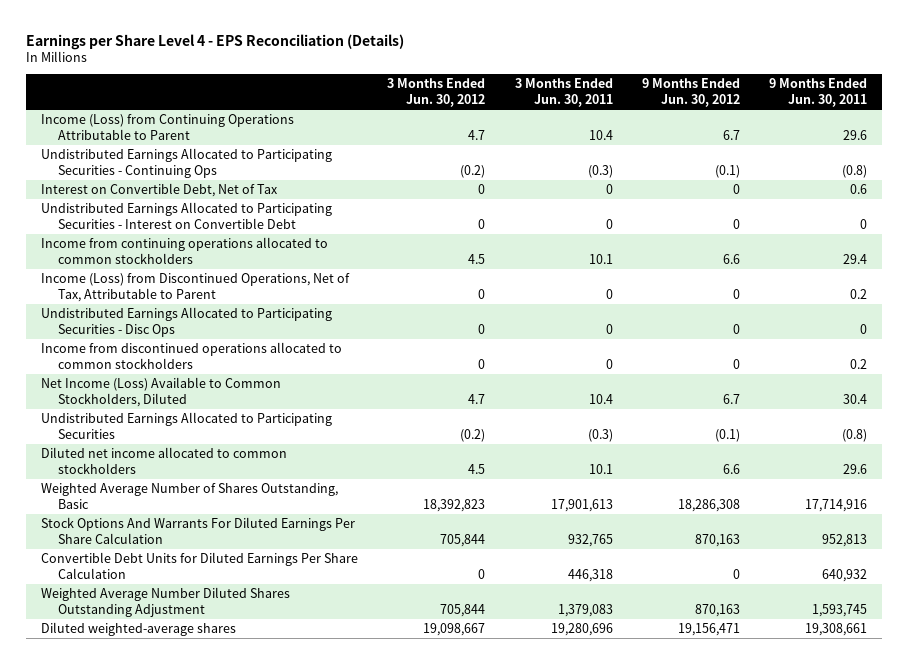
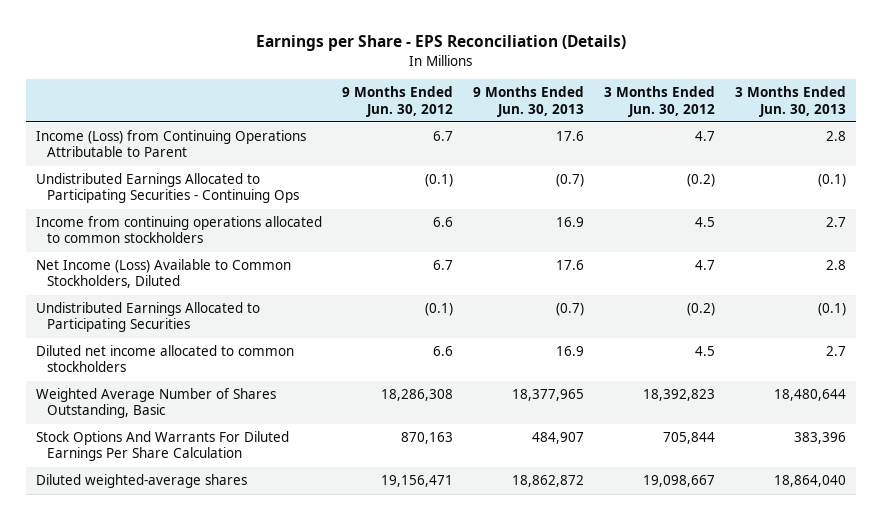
- Earnings per Share Level 4 - EPS Reconciliation (Details)
+ Earnings per Share - EPS Reconciliation (Details)
- | 3 Months Ended Jun. 30, 2012 | 3 Months Ended Jun. 30, 2011 | 9 Months Ended Jun. 30, 2012 | 9 Months Ended Jun. 30, 2011
+ | 9 Months Ended Jun. 30, 2012 | 9 Months Ended Jun. 30, 2013 | 3 Months Ended Jun. 30, 2012 | 3 Months Ended Jun. 30, 2013
- Interest on Convertible Debt, Net of Tax | 0 | 0 | 0 | 0.6
- Undistributed Earnings Allocated to Participating Securities - Interest on Convertible Debt | 0 | 0 | 0 | 0
- Income (Loss) from Discontinued Operations, Net of Tax, Attributable to Parent | 0 | 0 | 0 | 0.2
- Undistributed Earnings Allocated to Participating Securities - Disc Ops | 0 | 0 | 0 | 0
- Income from discontinued operations allocated to common stockholders | 0 | 0 | 0 | 0.2
- Convertible Debt Units for Diluted Earnings Per Share Calculation | 0 | 446,318 | 0 | 640,932
- Weighted Average Number Diluted Shares Outstanding Adjustment | 705,844 | 1,379,083 | 870,163 | 1,593,745

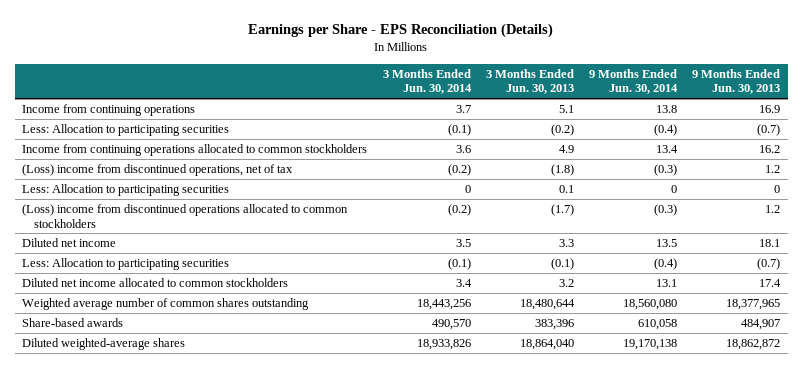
- | 9 Months Ended Jun. 30, 2012 | 9 Months Ended Jun. 30, 2013 | 3 Months Ended Jun. 30, 2012 | 3 Months Ended Jun. 30, 2013
+ | 3 Months Ended Jun. 30, 2014 | 3 Months Ended Jun. 30, 2013 | 9 Months Ended Jun. 30, 2014 | 9 Months Ended Jun. 30, 2013
- Income (Loss) from Continuing Operations Attributable to Parent | 6.7 | 17.6 | 4.7 | 2.8
- Undistributed Earnings Allocated to Participating Securities - Continuing Ops | (0.1) | (0.7) | (0.2) | (0.1)
- Income from continuing operations allocated to common stockholders | 6.6 | 16.9 | 4.5 | 2.7
- Net Income (Loss) Available to Common Stockholders, Diluted | 6.7 | 17.6 | 4.7 | 2.8
- Undistributed Earnings Allocated to Participating Securities | (0.1) | (0.7) | (0.2) | (0.1)
- Diluted net income allocated to common stockholders | 6.6 | 16.9 | 4.5 | 2.7
- Weighted Average Number of Shares Outstanding, Basic | 18,286,308 | 18,377,965 | 18,392,823 | 18,480,644
- Stock Options And Warrants For Diluted Earnings Per Share Calculation | 870,163 | 484,907 | 705,844 | 383,396
+ Income from continuing operations | 3.7 | 5.1 | 13.8 | 16.9
+ Less: Allocation to participating securities | (0.1) | (0.2) | (0.4) | (0.7)
+ Income from continuing operations allocated to common stockholders | 3.6 | 4.9 | 13.4 | 16.2
+ (Loss) income from discontinued operations, net of tax | (0.2) | (1.8) | (0.3) | 1.2
+ Less: Allocation to participating securities | 0 | 0.1 | 0 | 0
+ (Loss) income from discontinued operations allocated to common stockholders | (0.2) | (1.7) | (0.3) | 1.2
+ Diluted net income | 3.5 | 3.3 | 13.5 | 18.1
+ Less: Allocation to participating securities | (0.1) | (0.1) | (0.4) | (0.7)
+ Diluted net income allocated to common stockholders | 3.4 | 3.2 | 13.1 | 17.4
+ Weighted average number of common shares outstanding | 18,443,256 | 18,480,644 | 18,560,080 | 18,377,965
+ Share-based awards | 490,570 | 383,396 | 610,058 | 484,907

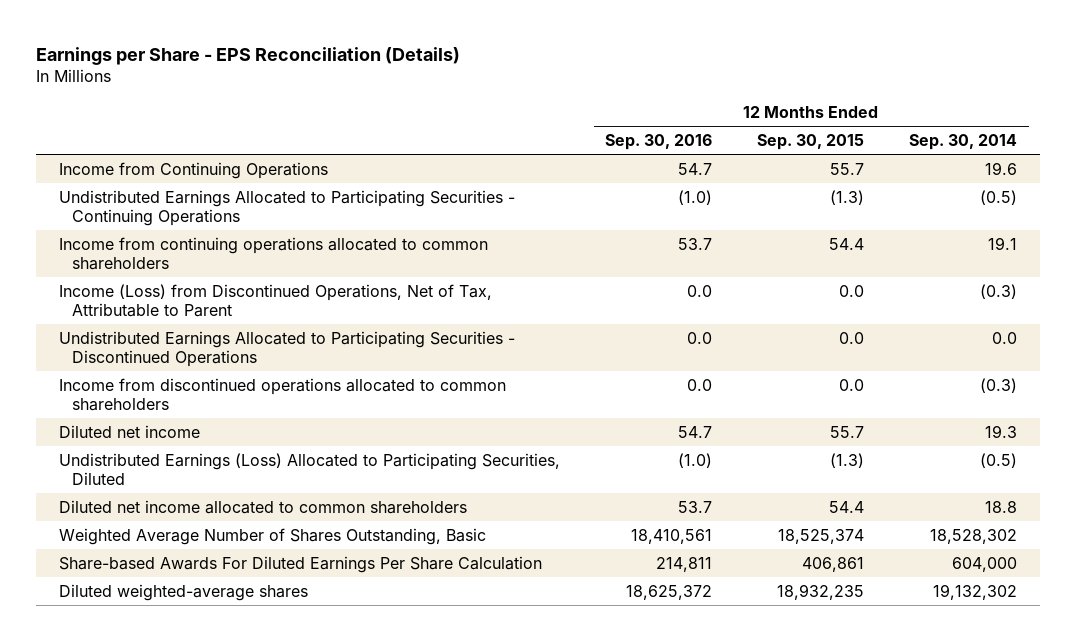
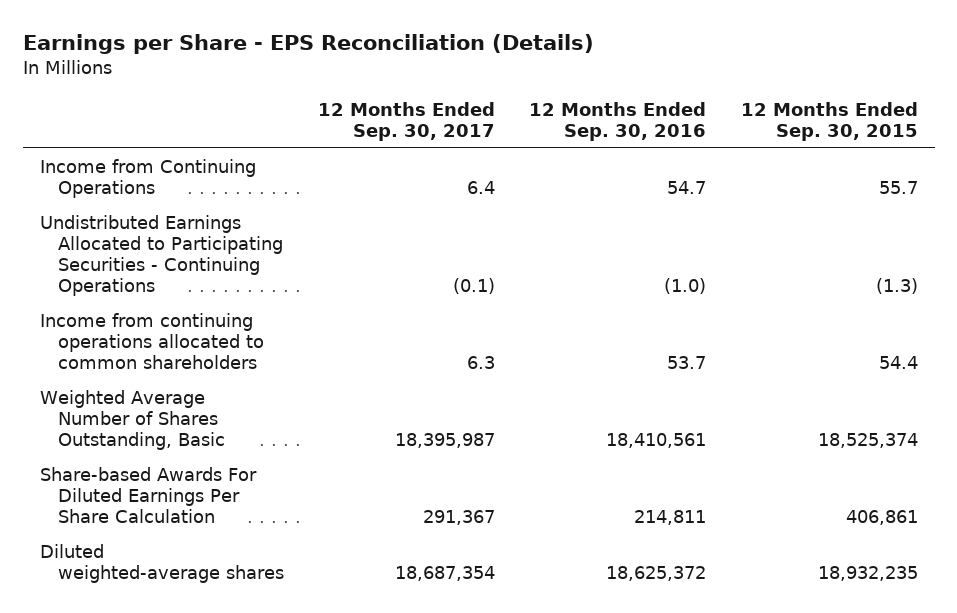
- | 12 Months Ended Sep. 30, 2016 | 12 Months Ended Sep. 30, 2015 | 12 Months Ended Sep. 30, 2014
+ | 12 Months Ended Sep. 30, 2017 | 12 Months Ended Sep. 30, 2016 | 12 Months Ended Sep. 30, 2015
- Income (Loss) from Discontinued Operations, Net of Tax, Attributable to Parent | 0.0 | 0.0 | (0.3)
- Undistributed Earnings Allocated to Participating Securities - Discontinued Operations | 0.0 | 0.0 | 0.0
- Income from discontinued operations allocated to common shareholders | 0.0 | 0.0 | (0.3)
- Diluted net income | 54.7 | 55.7 | 19.3
- Undistributed Earnings (Loss) Allocated to Participating Securities, Diluted | (1.0) | (1.3) | (0.5)
- Diluted net income allocated to common shareholders | 53.7 | 54.4 | 18.8

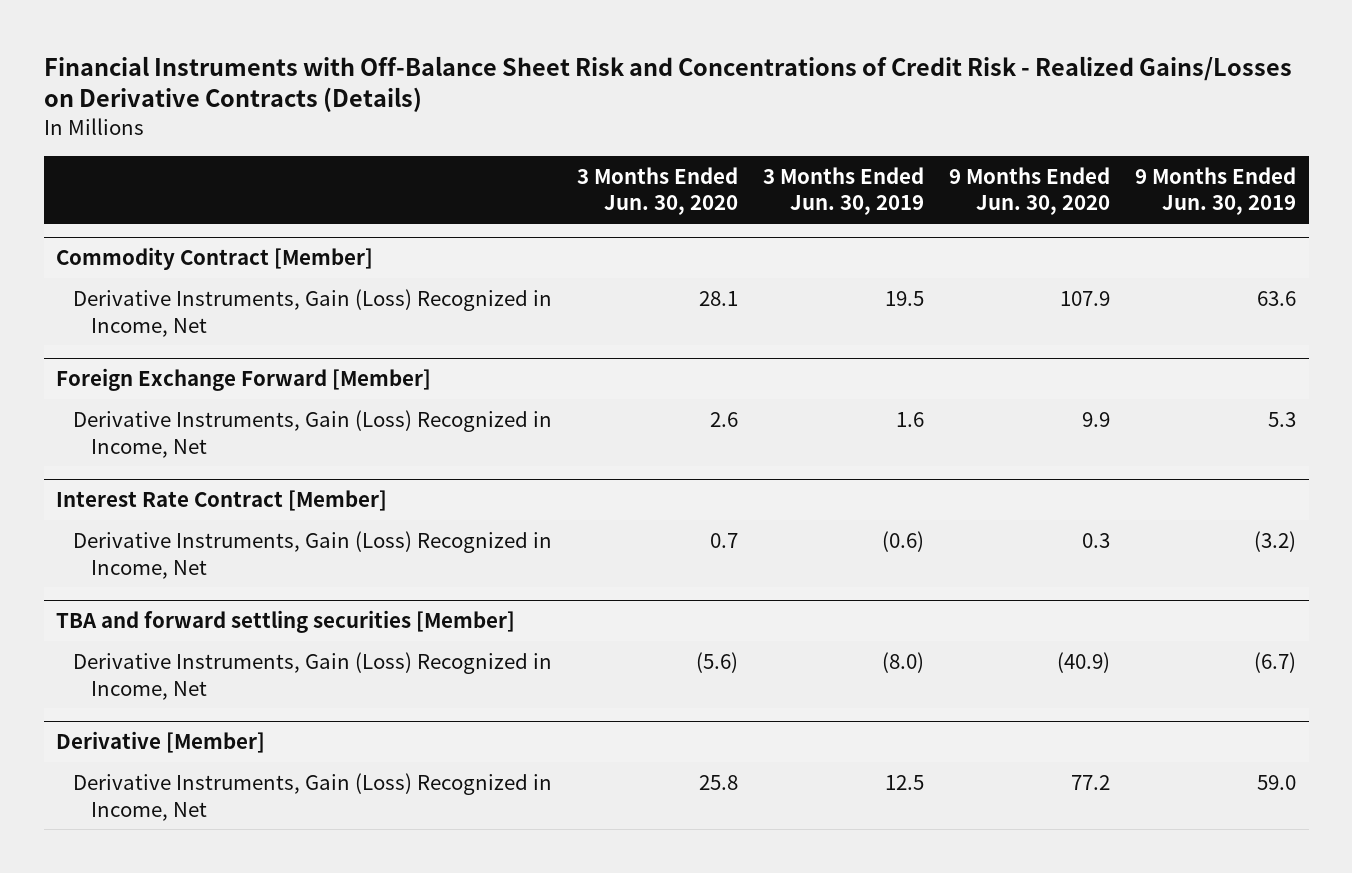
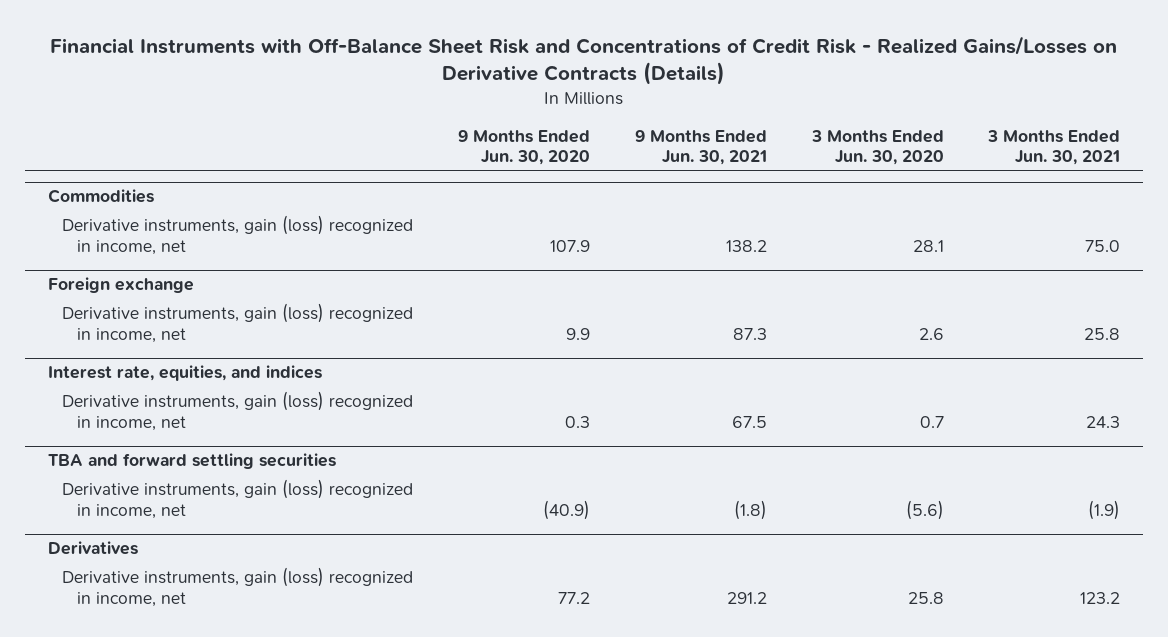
- | 3 Months Ended Jun. 30, 2020 | 3 Months Ended Jun. 30, 2019 | 9 Months Ended Jun. 30, 2020 | 9 Months Ended Jun. 30, 2019
+ | 9 Months Ended Jun. 30, 2020 | 9 Months Ended Jun. 30, 2021 | 3 Months Ended Jun. 30, 2020 | 3 Months Ended Jun. 30, 2021
- Commodity Contract [Member]
- Derivative Instruments, Gain (Loss) Recognized in Income, Net | 28.1 | 19.5 | 107.9 | 63.6
- Foreign Exchange Forward [Member]
- Derivative Instruments, Gain (Loss) Recognized in Income, Net | 2.6 | 1.6 | 9.9 | 5.3
- Interest Rate Contract [Member]
- Derivative Instruments, Gain (Loss) Recognized in Income, Net | 0.7 | (0.6) | 0.3 | (3.2)
- TBA and forward settling securities [Member]
- Derivative Instruments, Gain (Loss) Recognized in Income, Net | (5.6) | (8.0) | (40.9) | (6.7)
- Derivative [Member]
- Derivative Instruments, Gain (Loss) Recognized in Income, Net | 25.8 | 12.5 | 77.2 | 59.0
+ Commodities
+ Derivative instruments, gain (loss) recognized in income, net | 107.9 | 138.2 | 28.1 | 75.0
+ Foreign exchange
+ Derivative instruments, gain (loss) recognized in income, net | 9.9 | 87.3 | 2.6 | 25.8
+ Interest rate, equities, and indices
+ Derivative instruments, gain (loss) recognized in income, net | 0.3 | 67.5 | 0.7 | 24.3
+ TBA and forward settling securities
+ Derivative instruments, gain (loss) recognized in income, net | (40.9) | (1.8) | (5.6) | (1.9)
+ Derivatives
+ Derivative instruments, gain (loss) recognized in income, net | 77.2 | 291.2 | 25.8 | 123.2

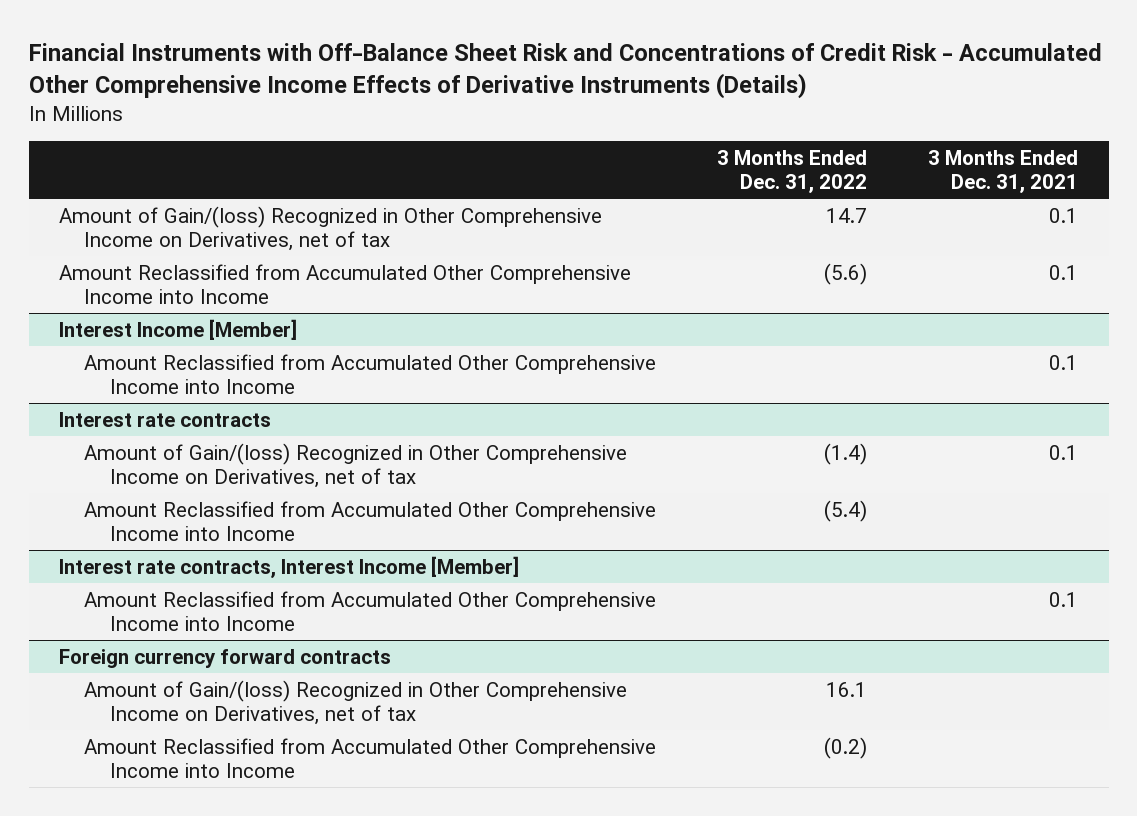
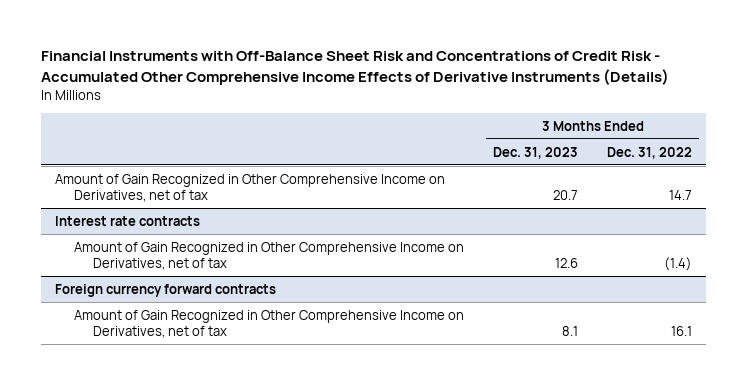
- | 3 Months Ended Dec. 31, 2022 | 3 Months Ended Dec. 31, 2021
+ | 3 Months Ended Dec. 31, 2023 | 3 Months Ended Dec. 31, 2022
- Amount of Gain/(loss) Recognized in Other Comprehensive Income on Derivatives, net of tax | 14.7 | 0.1
- Amount Reclassified from Accumulated Other Comprehensive Income into Income | (5.6) | 0.1
- Interest Income [Member]
- Amount Reclassified from Accumulated Other Comprehensive Income into Income | | 0.1
+ Amount of Gain Recognized in Other Comprehensive Income on Derivatives, net of tax | 20.7 | 14.7
@ Interest rate contracts
- Amount of Gain/(loss) Recognized in Other Comprehensive Income on Derivatives, net of tax | (1.4) | 0.1
- Amount Reclassified from Accumulated Other Comprehensive Income into Income | (5.4) |
- Interest rate contracts, Interest Income [Member]
- Amount Reclassified from Accumulated Other Comprehensive Income into Income | | 0.1
@ Interest rate contracts
+ Amount of Gain Recognized in Other Comprehensive Income on Derivatives, net of tax | 12.6 | (1.4)
@ Foreign currency forward contracts
- Amount of Gain/(loss) Recognized in Other Comprehensive Income on Derivatives, net of tax | 16.1 |
- Amount Reclassified from Accumulated Other Comprehensive Income into Income | (0.2) |
+ Amount of Gain Recognized in Other Comprehensive Income on Derivatives, net of tax | 8.1 | 16.1

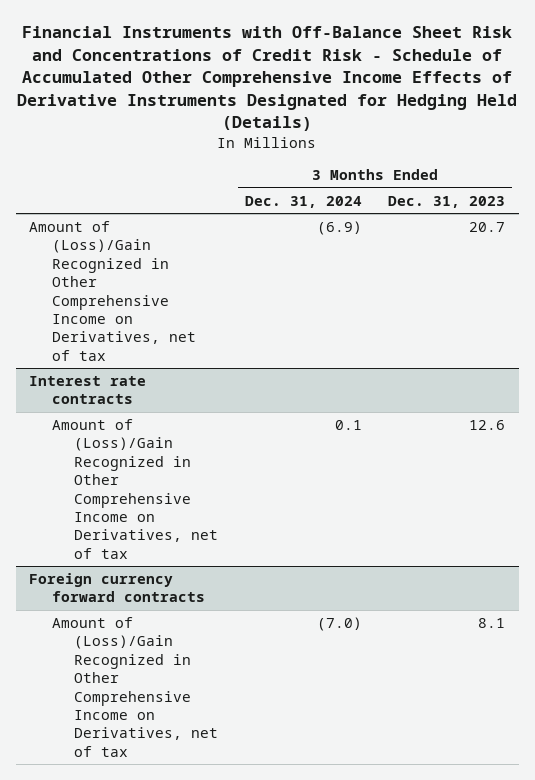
- Financial Instruments with Off-Balance Sheet Risk and Concentrations of Credit Risk - Accumulated Other Comprehensive Income Effects of Derivative Instruments (Details)
+ Financial Instruments with Off-Balance Sheet Risk and Concentrations of Credit Risk - Schedule of Accumulated Other Comprehensive Income Effects of Derivative Instruments Designated for Hedging Held (Details)
- | 3 Months Ended Dec. 31, 2023 | 3 Months Ended Dec. 31, 2022
+ | 3 Months Ended Dec. 31, 2024 | 3 Months Ended Dec. 31, 2023
- Amount of Gain Recognized in Other Comprehensive Income on Derivatives, net of tax | 20.7 | 14.7
+ Amount of (Loss)/Gain Recognized in Other Comprehensive Income on Derivatives, net of tax | (6.9) | 20.7
@ Interest rate contracts
- Amount of Gain Recognized in Other Comprehensive Income on Derivatives, net of tax | 12.6 | (1.4)
+ Amount of (Loss)/Gain Recognized in Other Comprehensive Income on Derivatives, net of tax | 0.1 | 12.6
@ Foreign currency forward contracts
- Amount of Gain Recognized in Other Comprehensive Income on Derivatives, net of tax | 8.1 | 16.1
+ Amount of (Loss)/Gain Recognized in Other Comprehensive Income on Derivatives, net of tax | (7.0) | 8.1

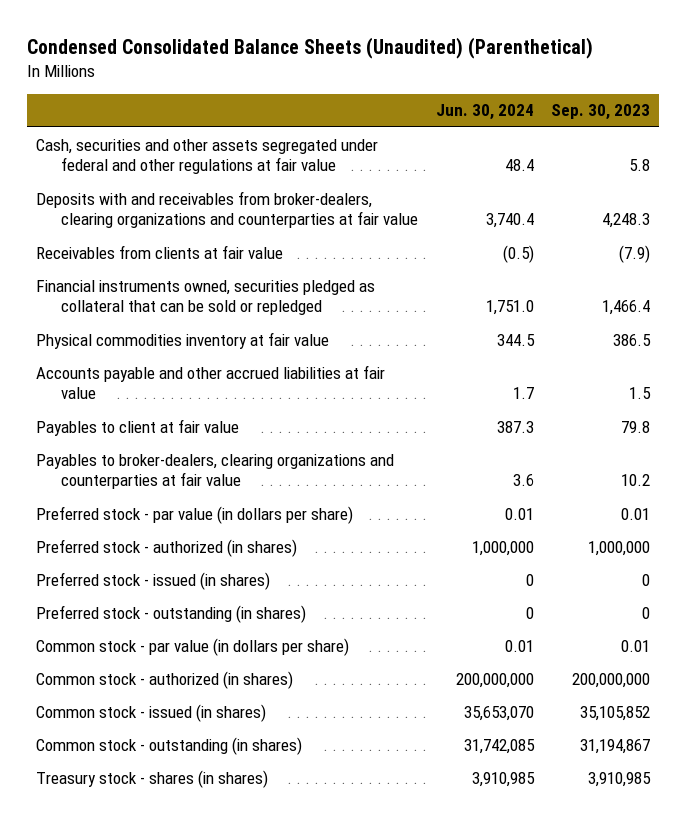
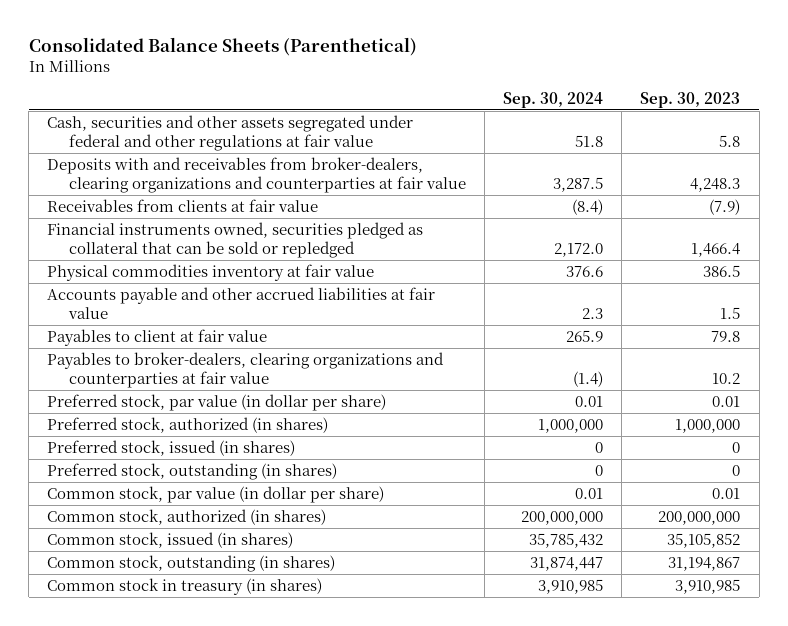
- Condensed Consolidated Balance Sheets (Unaudited) (Parenthetical)
+ Consolidated Balance Sheets (Parenthetical)
- | Jun. 30, 2024 | Sep. 30, 2023
+ | Sep. 30, 2024 | Sep. 30, 2023
- Preferred stock - par value (in dollars per share) | 0.01 | 0.01
- Preferred stock - authorized (in shares) | 1,000,000 | 1,000,000
- Preferred stock - issued (in shares) | 0 | 0
- Preferred stock - outstanding (in shares) | 0 | 0
- Common stock - par value (in dollars per share) | 0.01 | 0.01
- Common stock - authorized (in shares) | 200,000,000 | 200,000,000
- Common stock - issued (in shares) | 35,653,070 | 35,105,852
- Common stock - outstanding (in shares) | 31,742,085 | 31,194,867
- Treasury stock - shares (in shares) | 3,910,985 | 3,910,985
+ Preferred stock, par value (in dollar per share) | 0.01 | 0.01
+ Preferred stock, authorized (in shares) | 1,000,000 | 1,000,000
+ Preferred stock, issued (in shares) | 0 | 0
+ Preferred stock, outstanding (in shares) | 0 | 0
+ Common stock, par value (in dollar per share) | 0.01 | 0.01
+ Common stock, authorized (in shares) | 200,000,000 | 200,000,000
+ Common stock, issued (in shares) | 35,785,432 | 35,105,852
+ Common stock, outstanding (in shares) | 31,874,447 | 31,194,867
+ Common stock in treasury (in shares) | 3,910,985 | 3,910,985

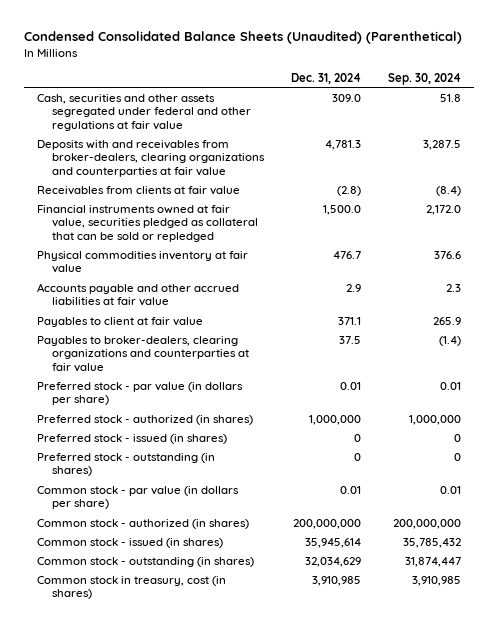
- Consolidated Balance Sheets (Parenthetical)
+ Condensed Consolidated Balance Sheets (Unaudited) (Parenthetical)
- | Sep. 30, 2024 | Sep. 30, 2023
+ | Dec. 31, 2024 | Sep. 30, 2024
- Financial instruments owned, securities pledged as collateral that can be sold or repledged | 2,172.0 | 1,466.4
+ Financial instruments owned at fair value, securities pledged as collateral that can be sold or repledged | 1,500.0 | 2,172.0
- Preferred stock, par value (in dollar per share) | 0.01 | 0.01
- Preferred stock, authorized (in shares) | 1,000,000 | 1,000,000
- Preferred stock, issued (in shares) | 0 | 0
- Preferred stock, outstanding (in shares) | 0 | 0
- Common stock, par value (in dollar per share) | 0.01 | 0.01
- Common stock, authorized (in shares) | 200,000,000 | 200,000,000
- Common stock, issued (in shares) | 35,785,432 | 35,105,852
- Common stock, outstanding (in shares) | 31,874,447 | 31,194,867
- Common stock in treasury (in shares) | 3,910,985 | 3,910,985
+ Preferred stock - par value (in dollars per share) | 0.01 | 0.01
+ Preferred stock - authorized (in shares) | 1,000,000 | 1,000,000
+ Preferred stock - issued (in shares) | 0 | 0
+ Preferred stock - outstanding (in shares) | 0 | 0
+ Common stock - par value (in dollars per share) | 0.01 | 0.01
+ Common stock - authorized (in shares) | 200,000,000 | 200,000,000
+ Common stock - issued (in shares) | 35,945,614 | 35,785,432
+ Common stock - outstanding (in shares) | 32,034,629 | 31,874,447
+ Common stock in treasury, cost (in shares) | 3,910,985 | 3,910,985

